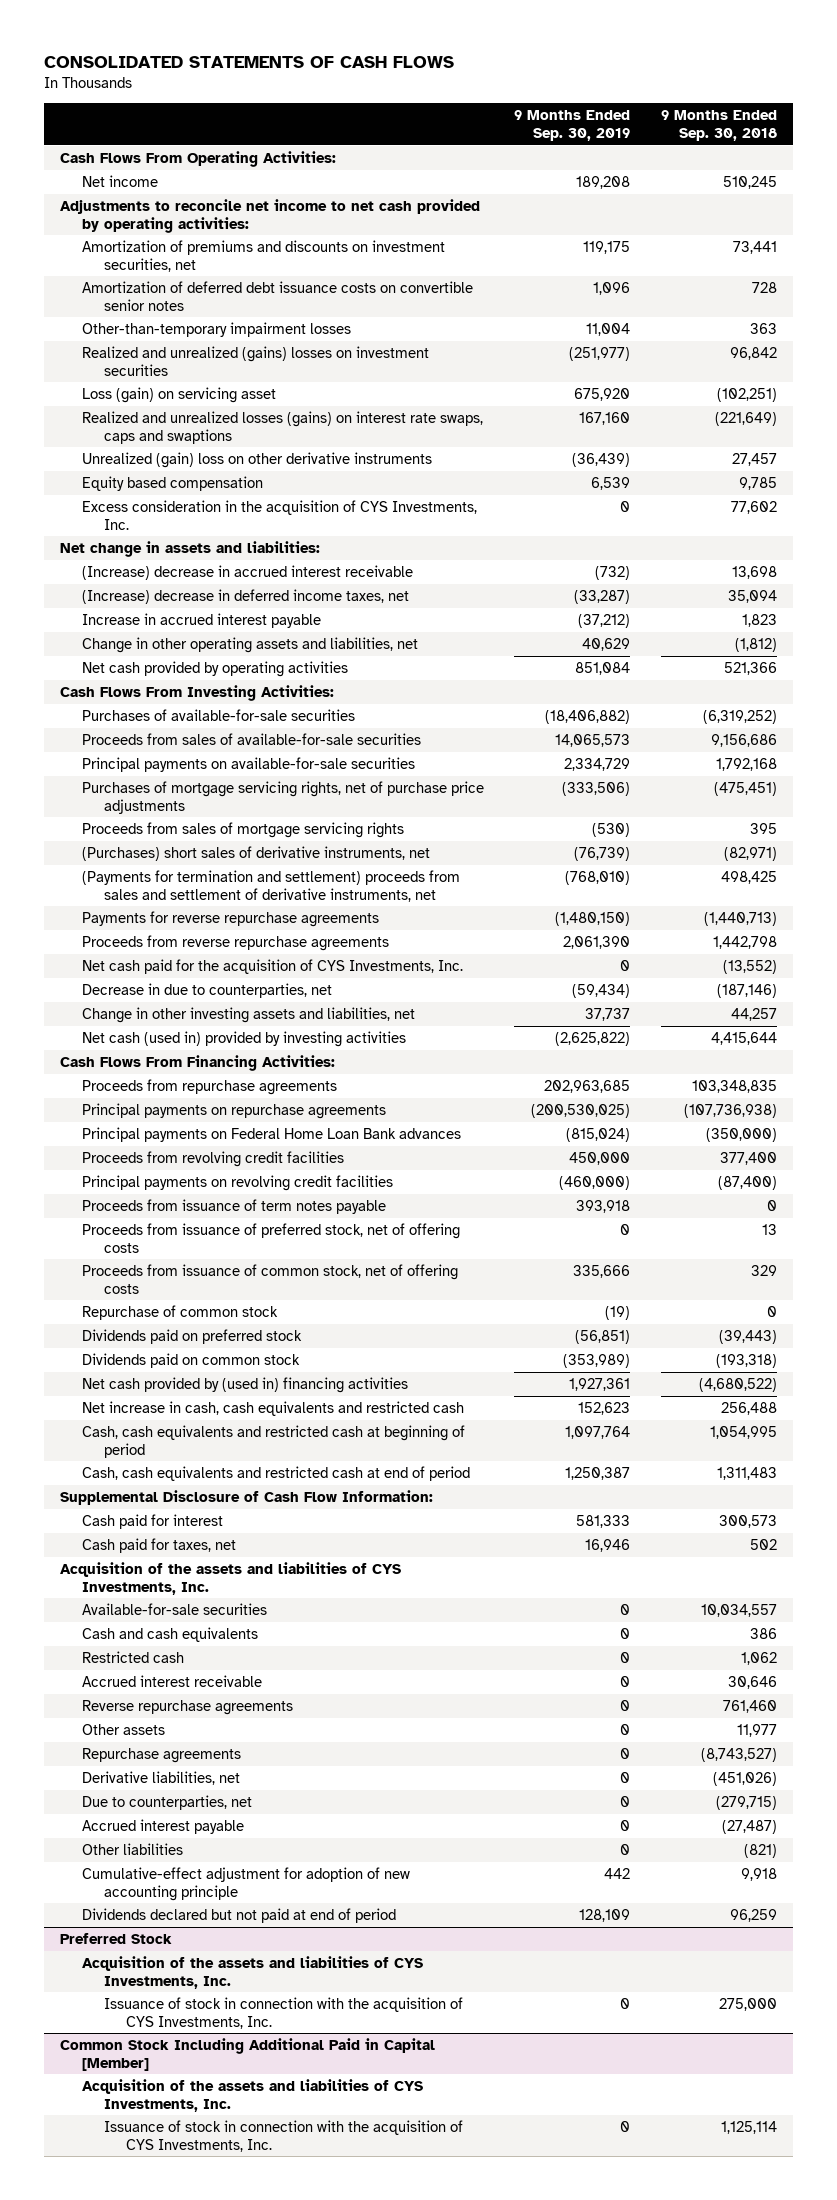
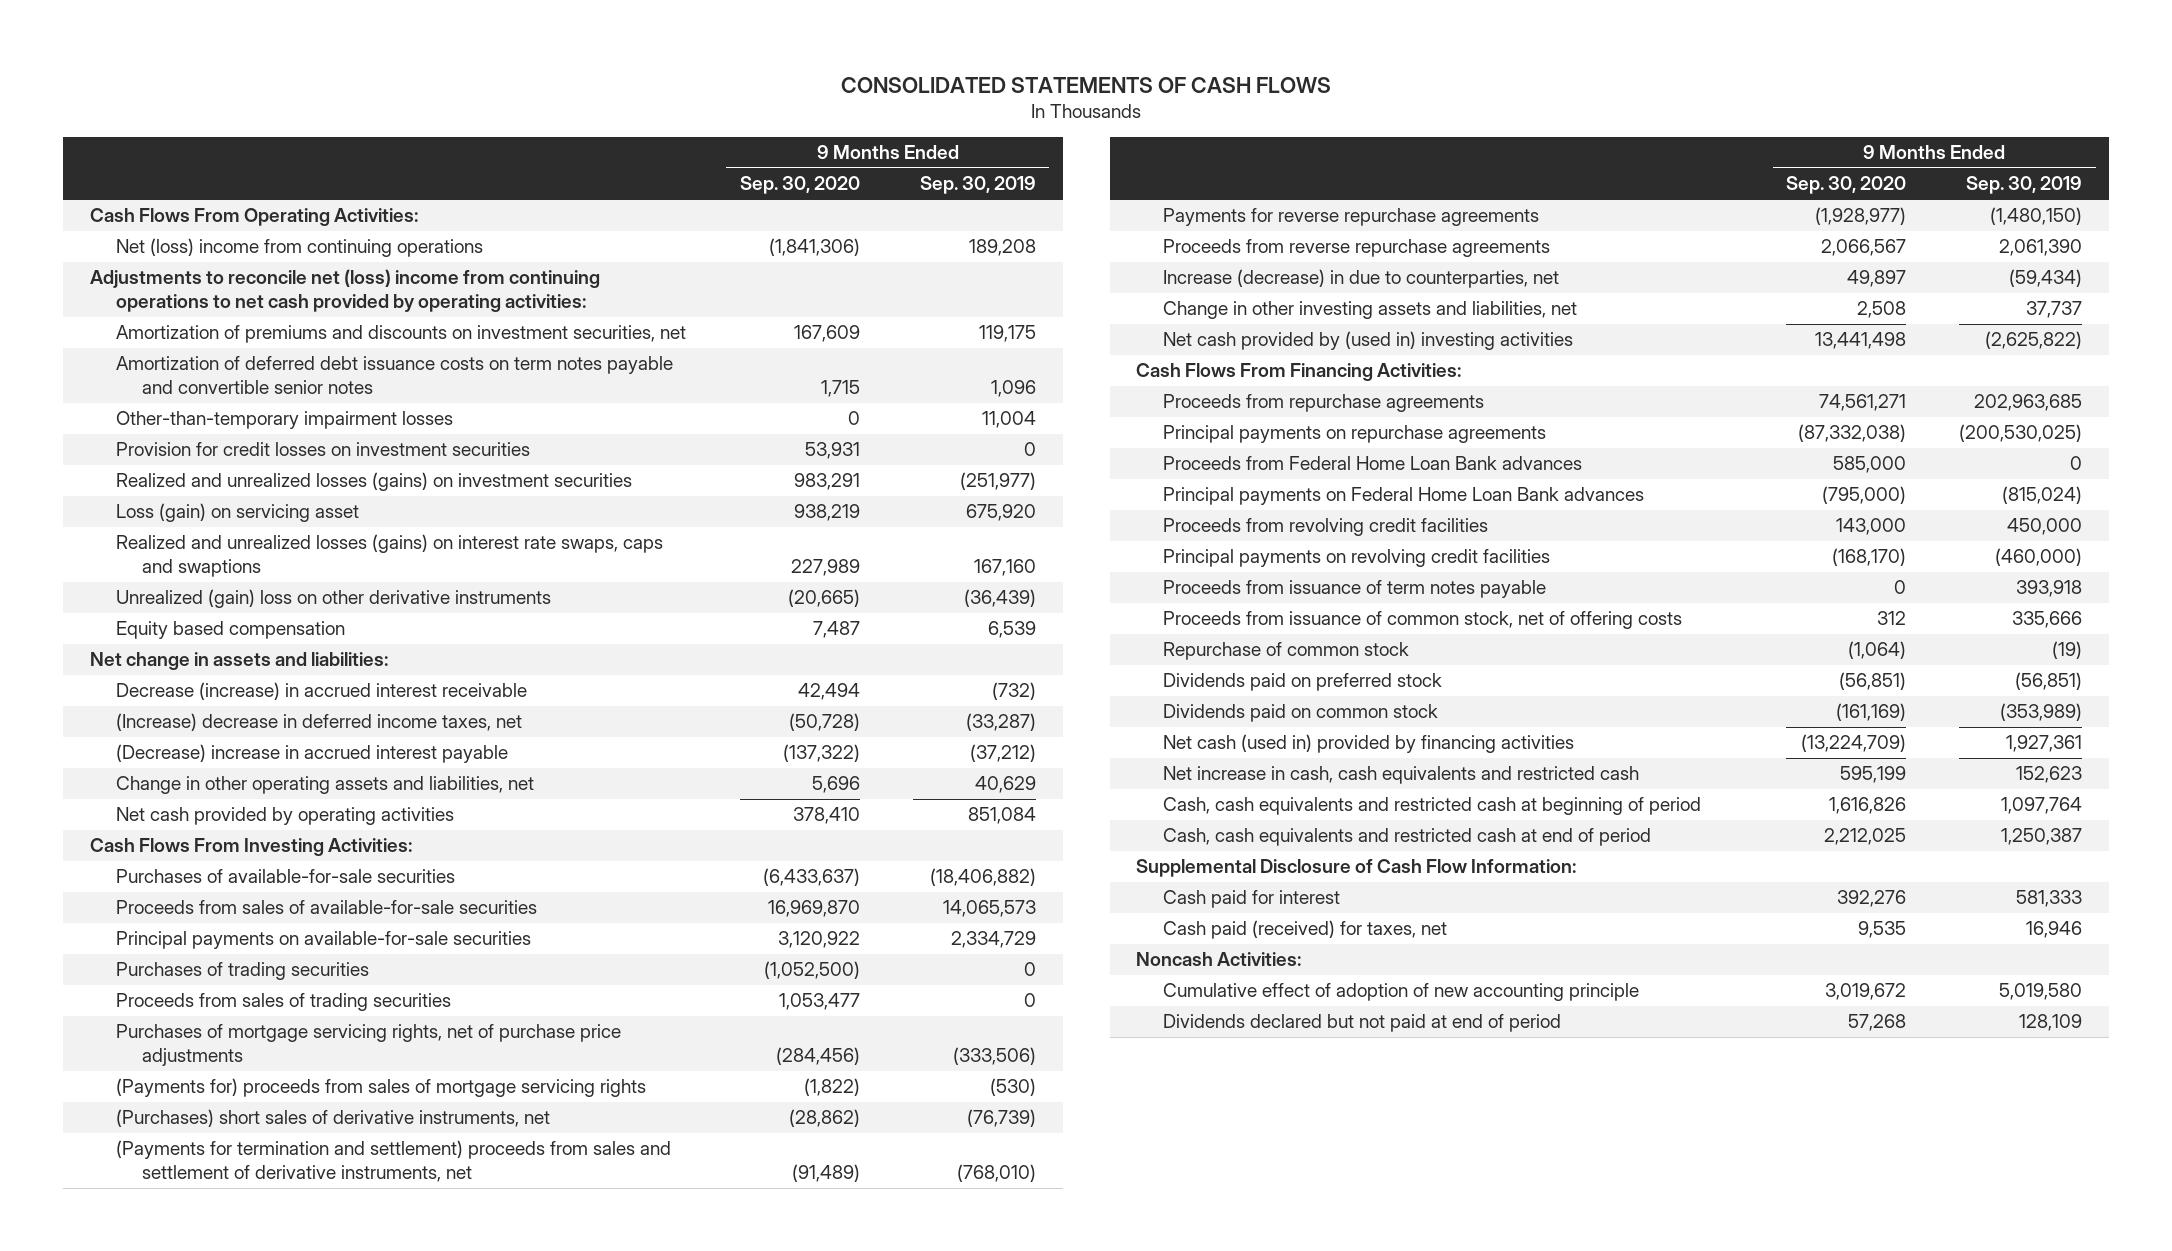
- | 9 Months Ended Sep. 30, 2019 | 9 Months Ended Sep. 30, 2018
+ | 9 Months Ended Sep. 30, 2020 | 9 Months Ended Sep. 30, 2019
- Net income | 189,208 | 510,245
- Adjustments to reconcile net income to net cash provided by operating activities:
+ Net (loss) income from continuing operations | (1,841,306) | 189,208
+ Adjustments to reconcile net (loss) income from continuing operations to net cash provided by operating activities:
- Amortization of deferred debt issuance costs on convertible senior notes | 1,096 | 728
+ Amortization of deferred debt issuance costs on term notes payable and convertible senior notes | 1,715 | 1,096
- Realized and unrealized (gains) losses on investment securities | (251,977) | 96,842
+ Provision for credit losses on investment securities | 53,931 | 0
+ Realized and unrealized losses (gains) on investment securities | 983,291 | (251,977)
- Excess consideration in the acquisition of CYS Investments, Inc. | 0 | 77,602
- (Increase) decrease in accrued interest receivable | (732) | 13,698
+ Decrease (increase) in accrued interest receivable | 42,494 | (732)
- Increase in accrued interest payable | (37,212) | 1,823
+ (Decrease) increase in accrued interest payable | (137,322) | (37,212)
+ Purchases of trading securities | (1,052,500) | 0
+ Proceeds from sales of trading securities | 1,053,477 | 0
- Proceeds from sales of mortgage servicing rights | (530) | 395
+ (Payments for) proceeds from sales of mortgage servicing rights | (1,822) | (530)
- Net cash paid for the acquisition of CYS Investments, Inc. | 0 | (13,552)
- Decrease in due to counterparties, net | (59,434) | (187,146)
+ Increase (decrease) in due to counterparties, net | 49,897 | (59,434)
- Net cash (used in) provided by investing activities | (2,625,822) | 4,415,644
+ Net cash provided by (used in) investing activities | 13,441,498 | (2,625,822)
+ Proceeds from Federal Home Loan Bank advances | 585,000 | 0
- Proceeds from issuance of preferred stock, net of offering costs | 0 | 13
- Net cash provided by (used in) financing activities | 1,927,361 | (4,680,522)
+ Net cash (used in) provided by financing activities | (13,224,709) | 1,927,361
- Cash paid for taxes, net | 16,946 | 502
- Acquisition of the assets and liabilities of CYS Investments, Inc.
- Available-for-sale securities | 0 | 10,034,557
- Cash and cash equivalents | 0 | 386
- Restricted cash | 0 | 1,062
- Accrued interest receivable | 0 | 30,646
- Reverse repurchase agreements | 0 | 761,460
- Other assets | 0 | 11,977
- Repurchase agreements | 0 | (8,743,527)
- Derivative liabilities, net | 0 | (451,026)
- Due to counterparties, net | 0 | (279,715)
- Accrued interest payable | 0 | (27,487)
- Other liabilities | 0 | (821)
- Cumulative-effect adjustment for adoption of new accounting principle | 442 | 9,918
+ Cash paid (received) for taxes, net | 9,535 | 16,946
+ Noncash Activities:
+ Cumulative effect of adoption of new accounting principle | 3,019,672 | 5,019,580
- Preferred Stock
- Acquisition of the assets and liabilities of CYS Investments, Inc.
- Issuance of stock in connection with the acquisition of CYS Investments, Inc. | 0 | 275,000
- Common Stock Including Additional Paid in Capital [Member]
- Acquisition of the assets and liabilities of CYS Investments, Inc.
- Issuance of stock in connection with the acquisition of CYS Investments, Inc. | 0 | 1,125,114

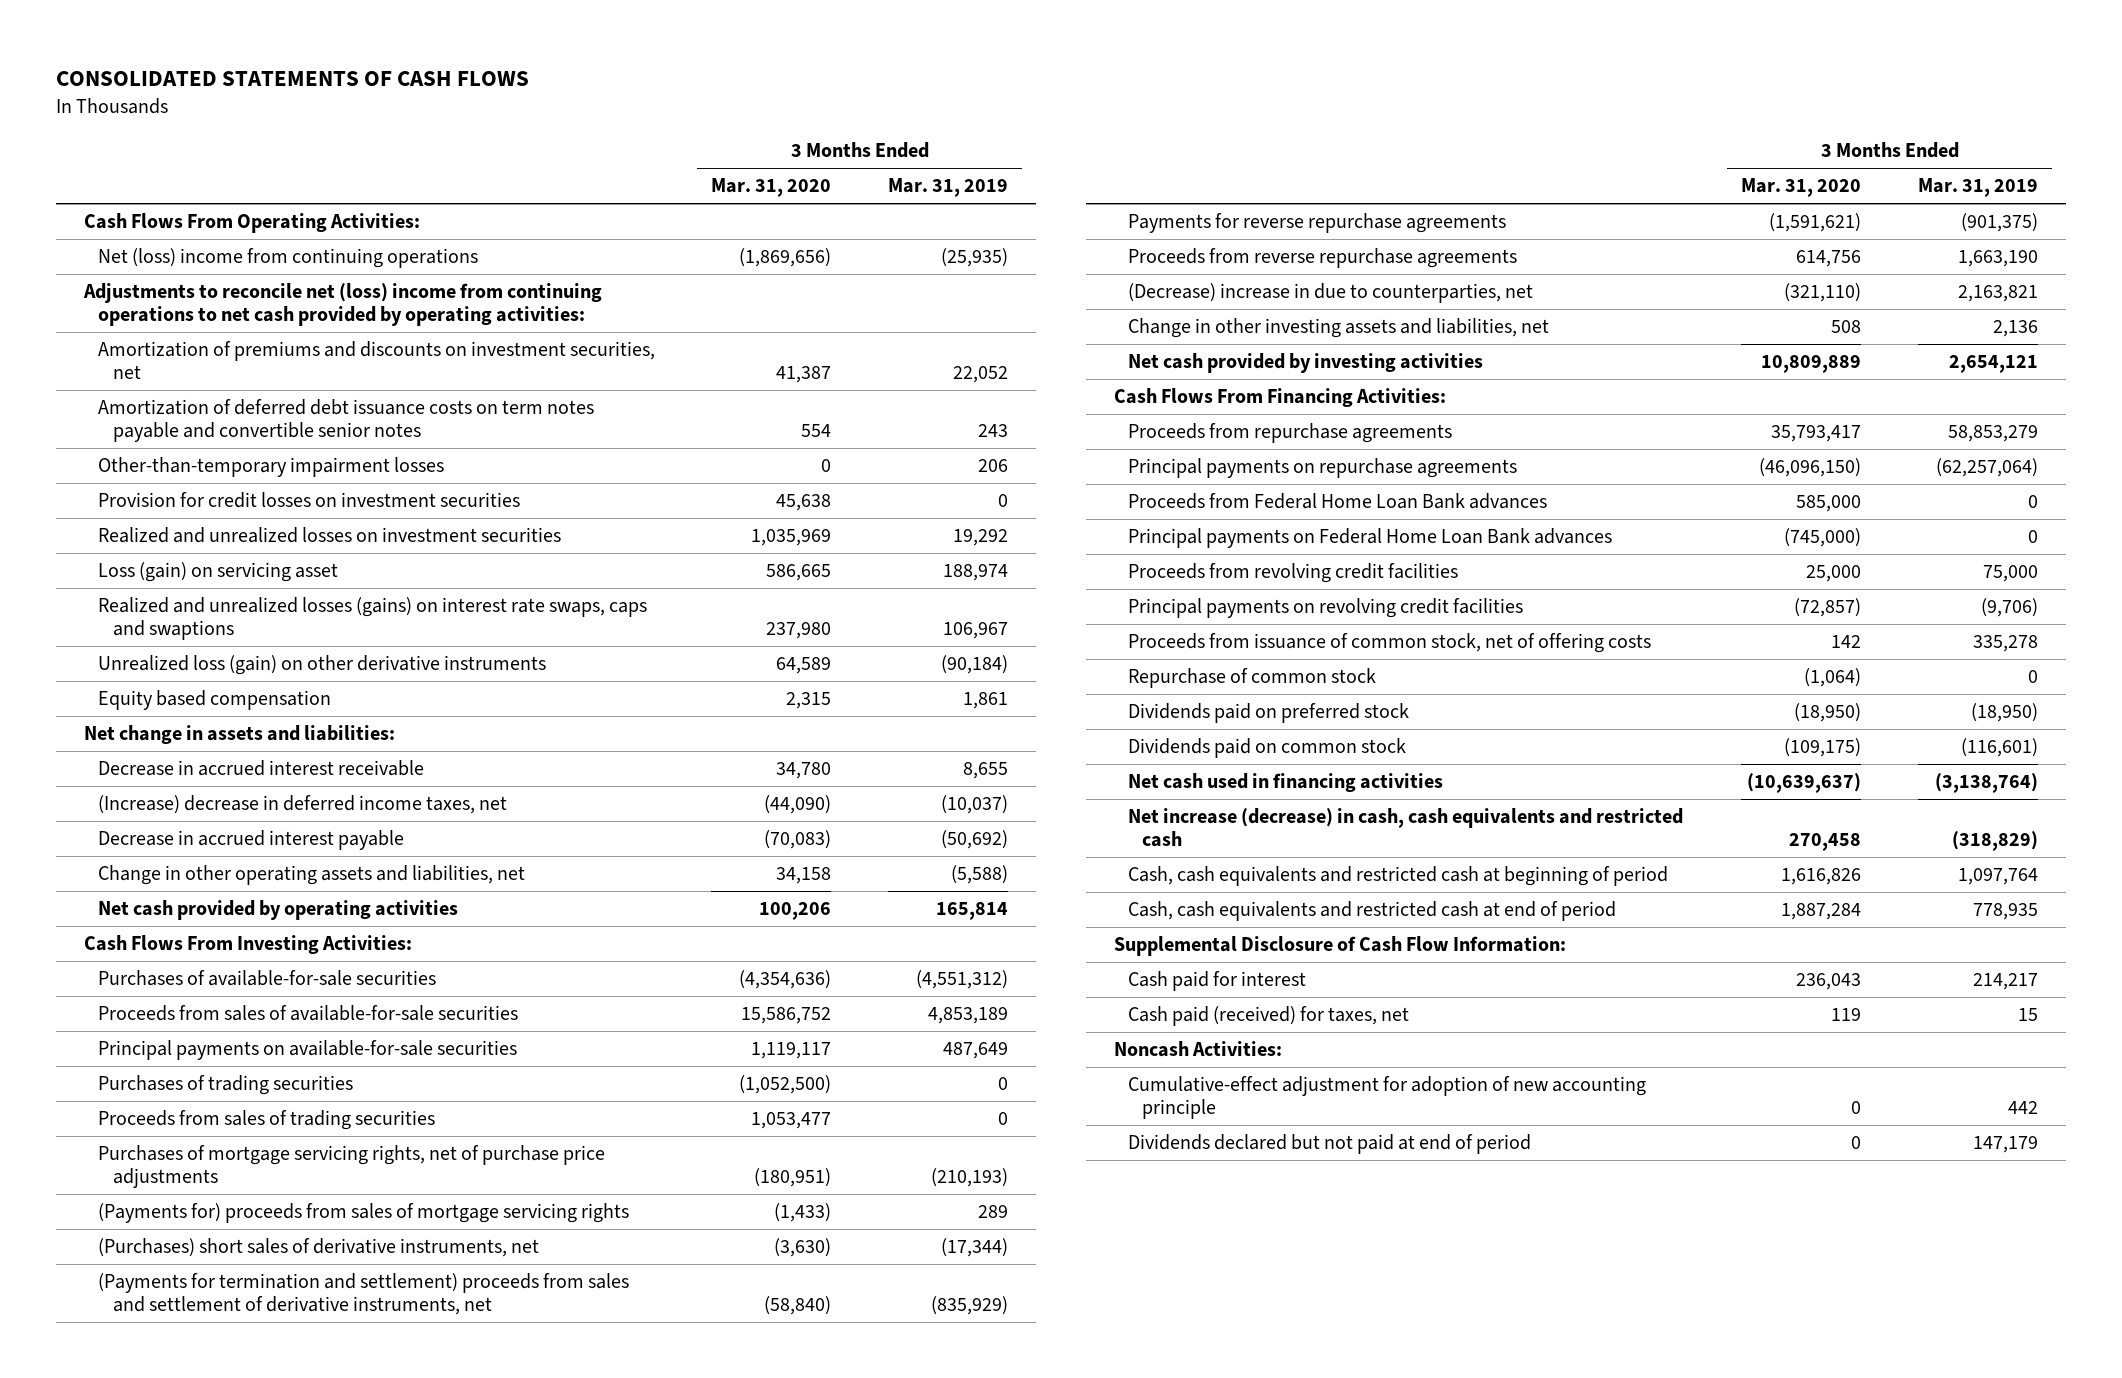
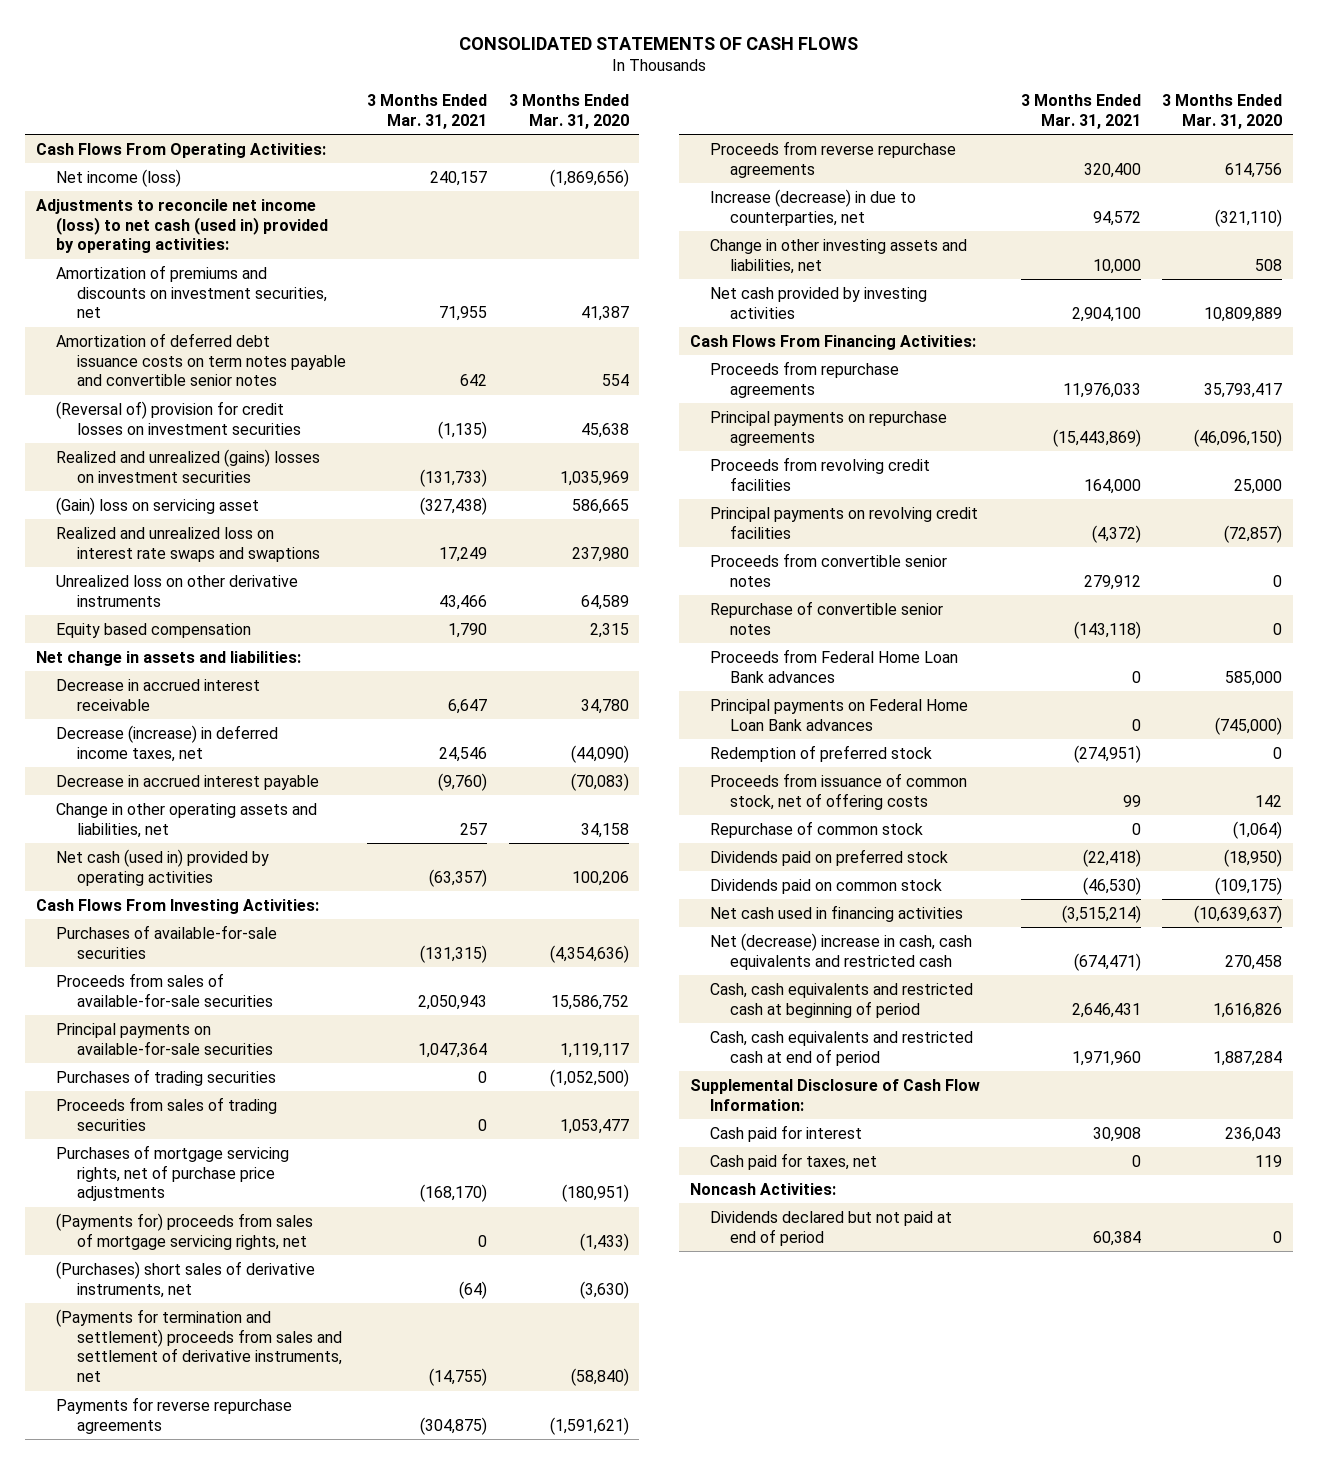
- | 3 Months Ended Mar. 31, 2020 | 3 Months Ended Mar. 31, 2019
+ | 3 Months Ended Mar. 31, 2021 | 3 Months Ended Mar. 31, 2020
- Net (loss) income from continuing operations | (1,869,656) | (25,935)
- Adjustments to reconcile net (loss) income from continuing operations to net cash provided by operating activities:
+ Net income (loss) | 240,157 | (1,869,656)
+ Adjustments to reconcile net income (loss) to net cash (used in) provided by operating activities:
- Other-than-temporary impairment losses | 0 | 206
- Provision for credit losses on investment securities | 45,638 | 0
- Realized and unrealized losses on investment securities | 1,035,969 | 19,292
- Loss (gain) on servicing asset | 586,665 | 188,974
- Realized and unrealized losses (gains) on interest rate swaps, caps and swaptions | 237,980 | 106,967
- Unrealized loss (gain) on other derivative instruments | 64,589 | (90,184)
+ (Reversal of) provision for credit losses on investment securities | (1,135) | 45,638
+ Realized and unrealized (gains) losses on investment securities | (131,733) | 1,035,969
+ (Gain) loss on servicing asset | (327,438) | 586,665
+ Realized and unrealized loss on interest rate swaps and swaptions | 17,249 | 237,980
+ Unrealized loss on other derivative instruments | 43,466 | 64,589
- (Increase) decrease in deferred income taxes, net | (44,090) | (10,037)
+ Decrease (increase) in deferred income taxes, net | 24,546 | (44,090)
- Net cash provided by operating activities | 100,206 | 165,814
+ Net cash (used in) provided by operating activities | (63,357) | 100,206
- (Payments for) proceeds from sales of mortgage servicing rights | (1,433) | 289
+ (Payments for) proceeds from sales of mortgage servicing rights, net | 0 | (1,433)
- (Decrease) increase in due to counterparties, net | (321,110) | 2,163,821
+ Increase (decrease) in due to counterparties, net | 94,572 | (321,110)
+ Proceeds from convertible senior notes | 279,912 | 0
+ Repurchase of convertible senior notes | (143,118) | 0
moved down: Proceeds from Federal Home Loan Bank advances | 0 | 585,000
moved down: Principal payments on Federal Home Loan Bank advances | 0 | (745,000)
+ Redemption of preferred stock | (274,951) | 0
- Net increase (decrease) in cash, cash equivalents and restricted cash | 270,458 | (318,829)
+ Net (decrease) increase in cash, cash equivalents and restricted cash | (674,471) | 270,458
- Cash paid (received) for taxes, net | 119 | 15
+ Cash paid for taxes, net | 0 | 119
- Cumulative-effect adjustment for adoption of new accounting principle | 0 | 442

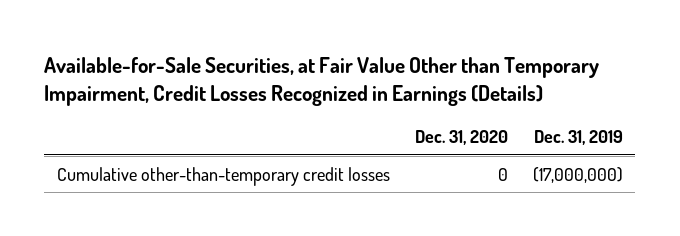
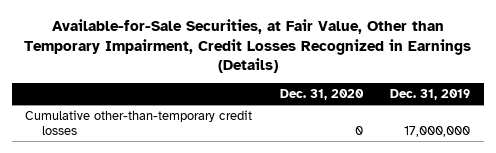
- Available-for-Sale Securities, at Fair Value Other than Temporary Impairment, Credit Losses Recognized in Earnings (Details)
+ Available-for-Sale Securities, at Fair Value, Other than Temporary Impairment, Credit Losses Recognized in Earnings (Details)
- Cumulative other-than-temporary credit losses | 0 | (17,000,000)
+ Cumulative other-than-temporary credit losses | 0 | 17,000,000

